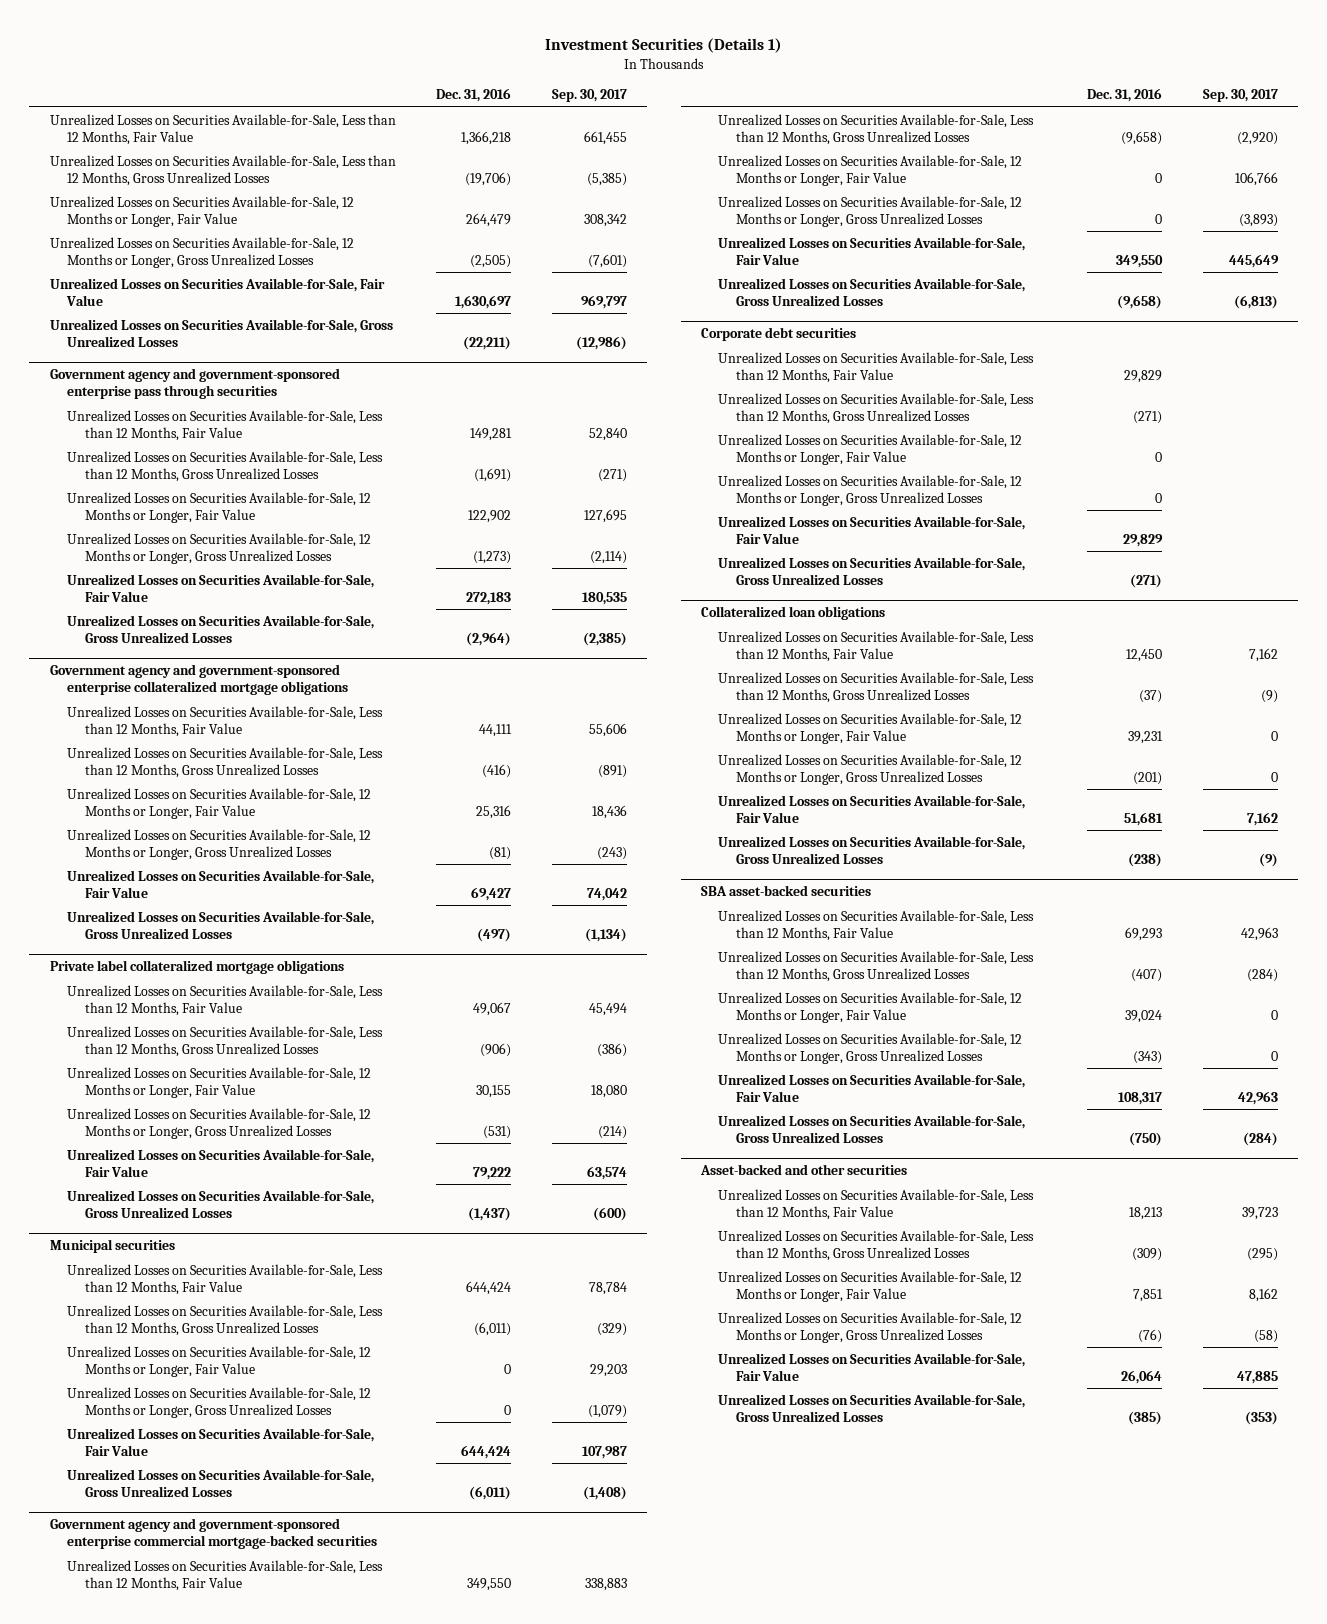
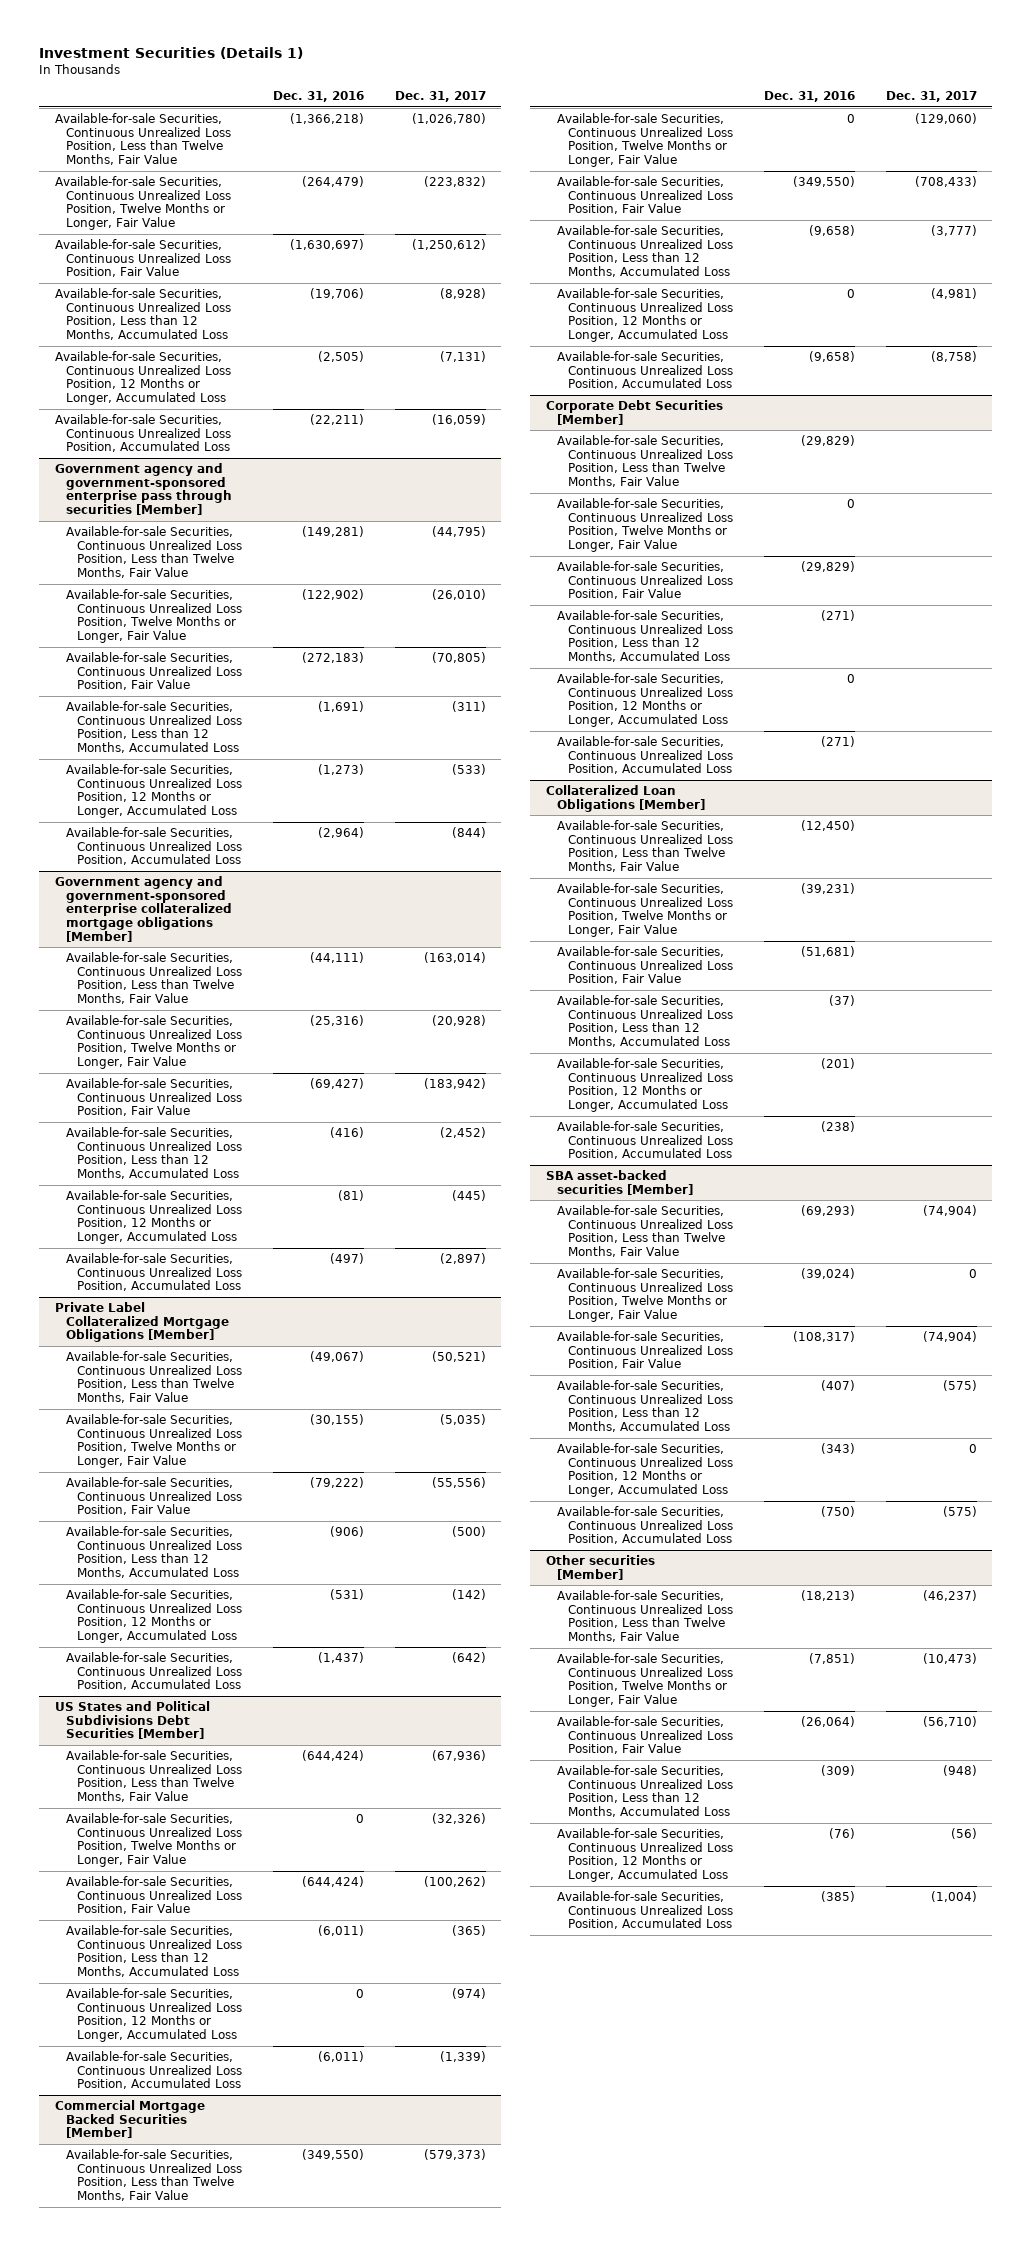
- | Dec. 31, 2016 | Sep. 30, 2017
+ | Dec. 31, 2016 | Dec. 31, 2017
- Unrealized Losses on Securities Available-for-Sale, Less than 12 Months, Fair Value | 1,366,218 | 661,455
- Unrealized Losses on Securities Available-for-Sale, Less than 12 Months, Gross Unrealized Losses | (19,706) | (5,385)
- Unrealized Losses on Securities Available-for-Sale, 12 Months or Longer, Fair Value | 264,479 | 308,342
- Unrealized Losses on Securities Available-for-Sale, 12 Months or Longer, Gross Unrealized Losses | (2,505) | (7,601)
- Unrealized Losses on Securities Available-for-Sale, Fair Value | 1,630,697 | 969,797
- Unrealized Losses on Securities Available-for-Sale, Gross Unrealized Losses | (22,211) | (12,986)
- Government agency and government-sponsored enterprise pass through securities
- Unrealized Losses on Securities Available-for-Sale, Less than 12 Months, Fair Value | 149,281 | 52,840
- Unrealized Losses on Securities Available-for-Sale, Less than 12 Months, Gross Unrealized Losses | (1,691) | (271)
- Unrealized Losses on Securities Available-for-Sale, 12 Months or Longer, Fair Value | 122,902 | 127,695
- Unrealized Losses on Securities Available-for-Sale, 12 Months or Longer, Gross Unrealized Losses | (1,273) | (2,114)
- Unrealized Losses on Securities Available-for-Sale, Fair Value | 272,183 | 180,535
- Unrealized Losses on Securities Available-for-Sale, Gross Unrealized Losses | (2,964) | (2,385)
- Government agency and government-sponsored enterprise collateralized mortgage obligations
- Unrealized Losses on Securities Available-for-Sale, Less than 12 Months, Fair Value | 44,111 | 55,606
- Unrealized Losses on Securities Available-for-Sale, Less than 12 Months, Gross Unrealized Losses | (416) | (891)
- Unrealized Losses on Securities Available-for-Sale, 12 Months or Longer, Fair Value | 25,316 | 18,436
- Unrealized Losses on Securities Available-for-Sale, 12 Months or Longer, Gross Unrealized Losses | (81) | (243)
- Unrealized Losses on Securities Available-for-Sale, Fair Value | 69,427 | 74,042
- Unrealized Losses on Securities Available-for-Sale, Gross Unrealized Losses | (497) | (1,134)
- Private label collateralized mortgage obligations
- Unrealized Losses on Securities Available-for-Sale, Less than 12 Months, Fair Value | 49,067 | 45,494
- Unrealized Losses on Securities Available-for-Sale, Less than 12 Months, Gross Unrealized Losses | (906) | (386)
- Unrealized Losses on Securities Available-for-Sale, 12 Months or Longer, Fair Value | 30,155 | 18,080
- Unrealized Losses on Securities Available-for-Sale, 12 Months or Longer, Gross Unrealized Losses | (531) | (214)
- Unrealized Losses on Securities Available-for-Sale, Fair Value | 79,222 | 63,574
- Unrealized Losses on Securities Available-for-Sale, Gross Unrealized Losses | (1,437) | (600)
- Municipal securities
- Unrealized Losses on Securities Available-for-Sale, Less than 12 Months, Fair Value | 644,424 | 78,784
- Unrealized Losses on Securities Available-for-Sale, Less than 12 Months, Gross Unrealized Losses | (6,011) | (329)
- Unrealized Losses on Securities Available-for-Sale, 12 Months or Longer, Fair Value | 0 | 29,203
- Unrealized Losses on Securities Available-for-Sale, 12 Months or Longer, Gross Unrealized Losses | 0 | (1,079)
- Unrealized Losses on Securities Available-for-Sale, Fair Value | 644,424 | 107,987
- Unrealized Losses on Securities Available-for-Sale, Gross Unrealized Losses | (6,011) | (1,408)
- Government agency and government-sponsored enterprise commercial mortgage-backed securities
- Unrealized Losses on Securities Available-for-Sale, Less than 12 Months, Fair Value | 349,550 | 338,883
- Unrealized Losses on Securities Available-for-Sale, Less than 12 Months, Gross Unrealized Losses | (9,658) | (2,920)
- Unrealized Losses on Securities Available-for-Sale, 12 Months or Longer, Fair Value | 0 | 106,766
- Unrealized Losses on Securities Available-for-Sale, 12 Months or Longer, Gross Unrealized Losses | 0 | (3,893)
- Unrealized Losses on Securities Available-for-Sale, Fair Value | 349,550 | 445,649
- Unrealized Losses on Securities Available-for-Sale, Gross Unrealized Losses | (9,658) | (6,813)
- Corporate debt securities
- Unrealized Losses on Securities Available-for-Sale, Less than 12 Months, Fair Value | 29,829 |
- Unrealized Losses on Securities Available-for-Sale, Less than 12 Months, Gross Unrealized Losses | (271) |
- Unrealized Losses on Securities Available-for-Sale, 12 Months or Longer, Fair Value | 0 |
- Unrealized Losses on Securities Available-for-Sale, 12 Months or Longer, Gross Unrealized Losses | 0 |
- Unrealized Losses on Securities Available-for-Sale, Fair Value | 29,829 |
- Unrealized Losses on Securities Available-for-Sale, Gross Unrealized Losses | (271) |
- Collateralized loan obligations
- Unrealized Losses on Securities Available-for-Sale, Less than 12 Months, Fair Value | 12,450 | 7,162
- Unrealized Losses on Securities Available-for-Sale, Less than 12 Months, Gross Unrealized Losses | (37) | (9)
- Unrealized Losses on Securities Available-for-Sale, 12 Months or Longer, Fair Value | 39,231 | 0
- Unrealized Losses on Securities Available-for-Sale, 12 Months or Longer, Gross Unrealized Losses | (201) | 0
- Unrealized Losses on Securities Available-for-Sale, Fair Value | 51,681 | 7,162
- Unrealized Losses on Securities Available-for-Sale, Gross Unrealized Losses | (238) | (9)
- SBA asset-backed securities
- Unrealized Losses on Securities Available-for-Sale, Less than 12 Months, Fair Value | 69,293 | 42,963
- Unrealized Losses on Securities Available-for-Sale, Less than 12 Months, Gross Unrealized Losses | (407) | (284)
- Unrealized Losses on Securities Available-for-Sale, 12 Months or Longer, Fair Value | 39,024 | 0
- Unrealized Losses on Securities Available-for-Sale, 12 Months or Longer, Gross Unrealized Losses | (343) | 0
- Unrealized Losses on Securities Available-for-Sale, Fair Value | 108,317 | 42,963
- Unrealized Losses on Securities Available-for-Sale, Gross Unrealized Losses | (750) | (284)
- Asset-backed and other securities
- Unrealized Losses on Securities Available-for-Sale, Less than 12 Months, Fair Value | 18,213 | 39,723
- Unrealized Losses on Securities Available-for-Sale, Less than 12 Months, Gross Unrealized Losses | (309) | (295)
- Unrealized Losses on Securities Available-for-Sale, 12 Months or Longer, Fair Value | 7,851 | 8,162
- Unrealized Losses on Securities Available-for-Sale, 12 Months or Longer, Gross Unrealized Losses | (76) | (58)
- Unrealized Losses on Securities Available-for-Sale, Fair Value | 26,064 | 47,885
- Unrealized Losses on Securities Available-for-Sale, Gross Unrealized Losses | (385) | (353)
+ Available-for-sale Securities, Continuous Unrealized Loss Position, Less than Twelve Months, Fair Value | (1,366,218) | (1,026,780)
+ Available-for-sale Securities, Continuous Unrealized Loss Position, Twelve Months or Longer, Fair Value | (264,479) | (223,832)
+ Available-for-sale Securities, Continuous Unrealized Loss Position, Fair Value | (1,630,697) | (1,250,612)
+ Available-for-sale Securities, Continuous Unrealized Loss Position, Less than 12 Months, Accumulated Loss | (19,706) | (8,928)
+ Available-for-sale Securities, Continuous Unrealized Loss Position, 12 Months or Longer, Accumulated Loss | (2,505) | (7,131)
+ Available-for-sale Securities, Continuous Unrealized Loss Position, Accumulated Loss | (22,211) | (16,059)
+ Government agency and government-sponsored enterprise pass through securities [Member]
+ Available-for-sale Securities, Continuous Unrealized Loss Position, Less than Twelve Months, Fair Value | (149,281) | (44,795)
+ Available-for-sale Securities, Continuous Unrealized Loss Position, Twelve Months or Longer, Fair Value | (122,902) | (26,010)
+ Available-for-sale Securities, Continuous Unrealized Loss Position, Fair Value | (272,183) | (70,805)
+ Available-for-sale Securities, Continuous Unrealized Loss Position, Less than 12 Months, Accumulated Loss | (1,691) | (311)
+ Available-for-sale Securities, Continuous Unrealized Loss Position, 12 Months or Longer, Accumulated Loss | (1,273) | (533)
+ Available-for-sale Securities, Continuous Unrealized Loss Position, Accumulated Loss | (2,964) | (844)
+ Government agency and government-sponsored enterprise collateralized mortgage obligations [Member]
+ Available-for-sale Securities, Continuous Unrealized Loss Position, Less than Twelve Months, Fair Value | (44,111) | (163,014)
+ Available-for-sale Securities, Continuous Unrealized Loss Position, Twelve Months or Longer, Fair Value | (25,316) | (20,928)
+ Available-for-sale Securities, Continuous Unrealized Loss Position, Fair Value | (69,427) | (183,942)
+ Available-for-sale Securities, Continuous Unrealized Loss Position, Less than 12 Months, Accumulated Loss | (416) | (2,452)
+ Available-for-sale Securities, Continuous Unrealized Loss Position, 12 Months or Longer, Accumulated Loss | (81) | (445)
+ Available-for-sale Securities, Continuous Unrealized Loss Position, Accumulated Loss | (497) | (2,897)
+ Private Label Collateralized Mortgage Obligations [Member]
+ Available-for-sale Securities, Continuous Unrealized Loss Position, Less than Twelve Months, Fair Value | (49,067) | (50,521)
+ Available-for-sale Securities, Continuous Unrealized Loss Position, Twelve Months or Longer, Fair Value | (30,155) | (5,035)
+ Available-for-sale Securities, Continuous Unrealized Loss Position, Fair Value | (79,222) | (55,556)
+ Available-for-sale Securities, Continuous Unrealized Loss Position, Less than 12 Months, Accumulated Loss | (906) | (500)
+ Available-for-sale Securities, Continuous Unrealized Loss Position, 12 Months or Longer, Accumulated Loss | (531) | (142)
+ Available-for-sale Securities, Continuous Unrealized Loss Position, Accumulated Loss | (1,437) | (642)
+ US States and Political Subdivisions Debt Securities [Member]
+ Available-for-sale Securities, Continuous Unrealized Loss Position, Less than Twelve Months, Fair Value | (644,424) | (67,936)
+ Available-for-sale Securities, Continuous Unrealized Loss Position, Twelve Months or Longer, Fair Value | 0 | (32,326)
+ Available-for-sale Securities, Continuous Unrealized Loss Position, Fair Value | (644,424) | (100,262)
+ Available-for-sale Securities, Continuous Unrealized Loss Position, Less than 12 Months, Accumulated Loss | (6,011) | (365)
+ Available-for-sale Securities, Continuous Unrealized Loss Position, 12 Months or Longer, Accumulated Loss | 0 | (974)
+ Available-for-sale Securities, Continuous Unrealized Loss Position, Accumulated Loss | (6,011) | (1,339)
+ Commercial Mortgage Backed Securities [Member]
+ Available-for-sale Securities, Continuous Unrealized Loss Position, Less than Twelve Months, Fair Value | (349,550) | (579,373)
+ Available-for-sale Securities, Continuous Unrealized Loss Position, Twelve Months or Longer, Fair Value | 0 | (129,060)
+ Available-for-sale Securities, Continuous Unrealized Loss Position, Fair Value | (349,550) | (708,433)
+ Available-for-sale Securities, Continuous Unrealized Loss Position, Less than 12 Months, Accumulated Loss | (9,658) | (3,777)
+ Available-for-sale Securities, Continuous Unrealized Loss Position, 12 Months or Longer, Accumulated Loss | 0 | (4,981)
+ Available-for-sale Securities, Continuous Unrealized Loss Position, Accumulated Loss | (9,658) | (8,758)
+ Corporate Debt Securities [Member]
+ Available-for-sale Securities, Continuous Unrealized Loss Position, Less than Twelve Months, Fair Value | (29,829) |
+ Available-for-sale Securities, Continuous Unrealized Loss Position, Twelve Months or Longer, Fair Value | 0 |
+ Available-for-sale Securities, Continuous Unrealized Loss Position, Fair Value | (29,829) |
+ Available-for-sale Securities, Continuous Unrealized Loss Position, Less than 12 Months, Accumulated Loss | (271) |
+ Available-for-sale Securities, Continuous Unrealized Loss Position, 12 Months or Longer, Accumulated Loss | 0 |
+ Available-for-sale Securities, Continuous Unrealized Loss Position, Accumulated Loss | (271) |
+ Collateralized Loan Obligations [Member]
+ Available-for-sale Securities, Continuous Unrealized Loss Position, Less than Twelve Months, Fair Value | (12,450) |
+ Available-for-sale Securities, Continuous Unrealized Loss Position, Twelve Months or Longer, Fair Value | (39,231) |
+ Available-for-sale Securities, Continuous Unrealized Loss Position, Fair Value | (51,681) |
+ Available-for-sale Securities, Continuous Unrealized Loss Position, Less than 12 Months, Accumulated Loss | (37) |
+ Available-for-sale Securities, Continuous Unrealized Loss Position, 12 Months or Longer, Accumulated Loss | (201) |
+ Available-for-sale Securities, Continuous Unrealized Loss Position, Accumulated Loss | (238) |
+ SBA asset-backed securities [Member]
+ Available-for-sale Securities, Continuous Unrealized Loss Position, Less than Twelve Months, Fair Value | (69,293) | (74,904)
+ Available-for-sale Securities, Continuous Unrealized Loss Position, Twelve Months or Longer, Fair Value | (39,024) | 0
+ Available-for-sale Securities, Continuous Unrealized Loss Position, Fair Value | (108,317) | (74,904)
+ Available-for-sale Securities, Continuous Unrealized Loss Position, Less than 12 Months, Accumulated Loss | (407) | (575)
+ Available-for-sale Securities, Continuous Unrealized Loss Position, 12 Months or Longer, Accumulated Loss | (343) | 0
+ Available-for-sale Securities, Continuous Unrealized Loss Position, Accumulated Loss | (750) | (575)
+ Other securities [Member]
+ Available-for-sale Securities, Continuous Unrealized Loss Position, Less than Twelve Months, Fair Value | (18,213) | (46,237)
+ Available-for-sale Securities, Continuous Unrealized Loss Position, Twelve Months or Longer, Fair Value | (7,851) | (10,473)
+ Available-for-sale Securities, Continuous Unrealized Loss Position, Fair Value | (26,064) | (56,710)
+ Available-for-sale Securities, Continuous Unrealized Loss Position, Less than 12 Months, Accumulated Loss | (309) | (948)
+ Available-for-sale Securities, Continuous Unrealized Loss Position, 12 Months or Longer, Accumulated Loss | (76) | (56)
+ Available-for-sale Securities, Continuous Unrealized Loss Position, Accumulated Loss | (385) | (1,004)

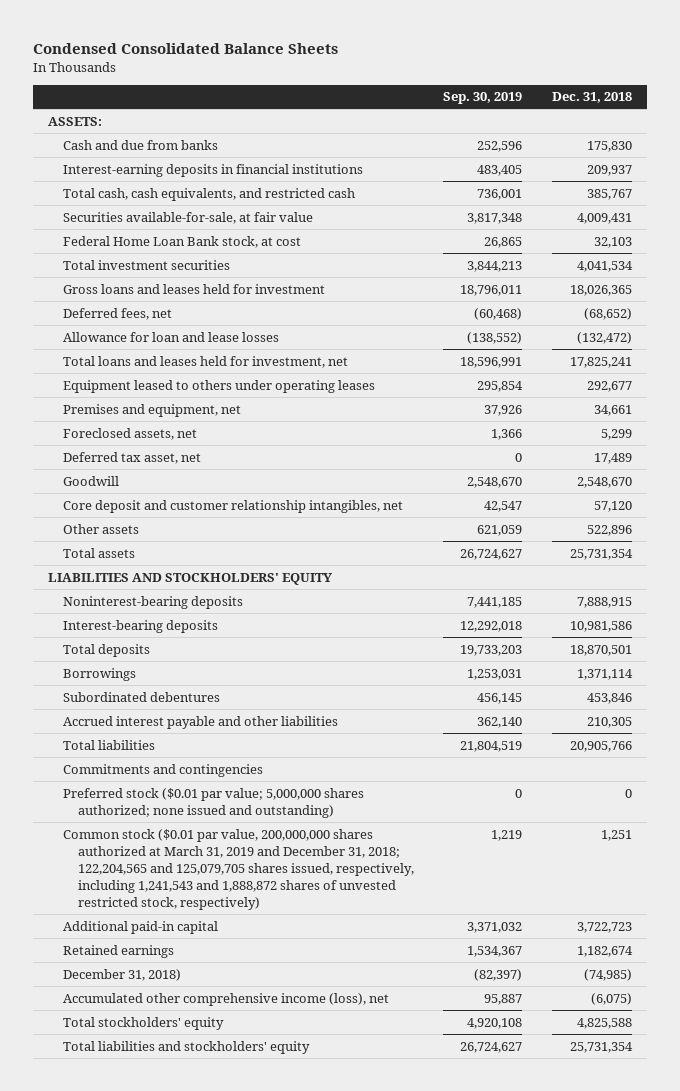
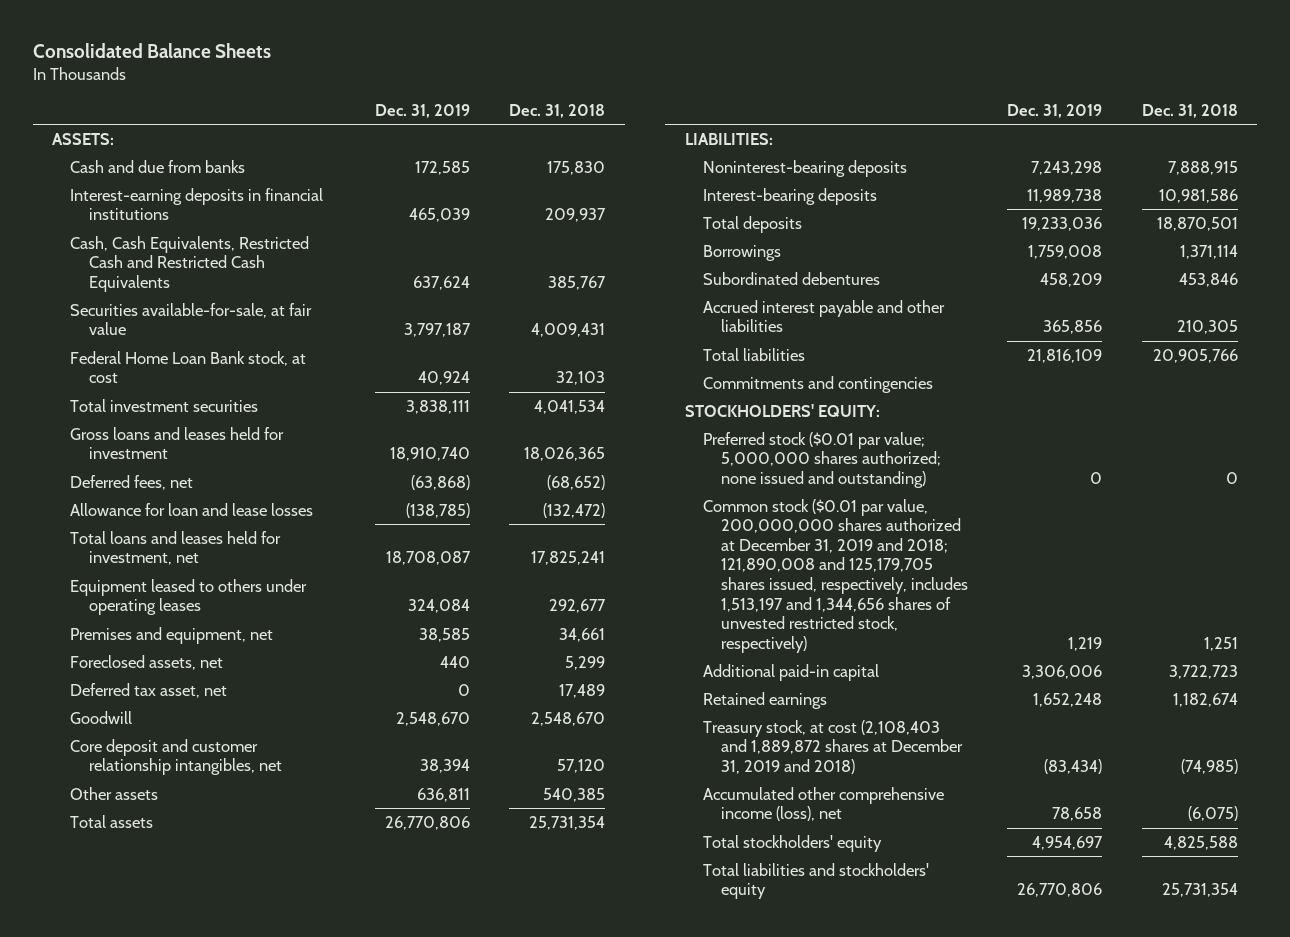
- Condensed Consolidated Balance Sheets
+ Consolidated Balance Sheets
- | Sep. 30, 2019 | Dec. 31, 2018
+ | Dec. 31, 2019 | Dec. 31, 2018
- Total cash, cash equivalents, and restricted cash | 736,001 | 385,767
+ Cash, Cash Equivalents, Restricted Cash and Restricted Cash Equivalents | 637,624 | 385,767
- Other assets | 621,059 | 522,896
+ Other assets | 636,811 | 540,385
- LIABILITIES AND STOCKHOLDERS' EQUITY
+ LIABILITIES:
+ STOCKHOLDERS' EQUITY:
- Common stock ($0.01 par value, 200,000,000 shares authorized at March 31, 2019 and December 31, 2018; 122,204,565 and 125,079,705 shares issued, respectively, including 1,241,543 and 1,888,872 shares of unvested restricted stock, respectively) | 1,219 | 1,251
+ Common stock ($0.01 par value, 200,000,000 shares authorized at December 31, 2019 and 2018; 121,890,008 and 125,179,705 shares issued, respectively, includes 1,513,197 and 1,344,656 shares of unvested restricted stock, respectively) | 1,219 | 1,251
- December 31, 2018) | (82,397) | (74,985)
+ Treasury stock, at cost (2,108,403 and 1,889,872 shares at December 31, 2019 and 2018) | (83,434) | (74,985)

